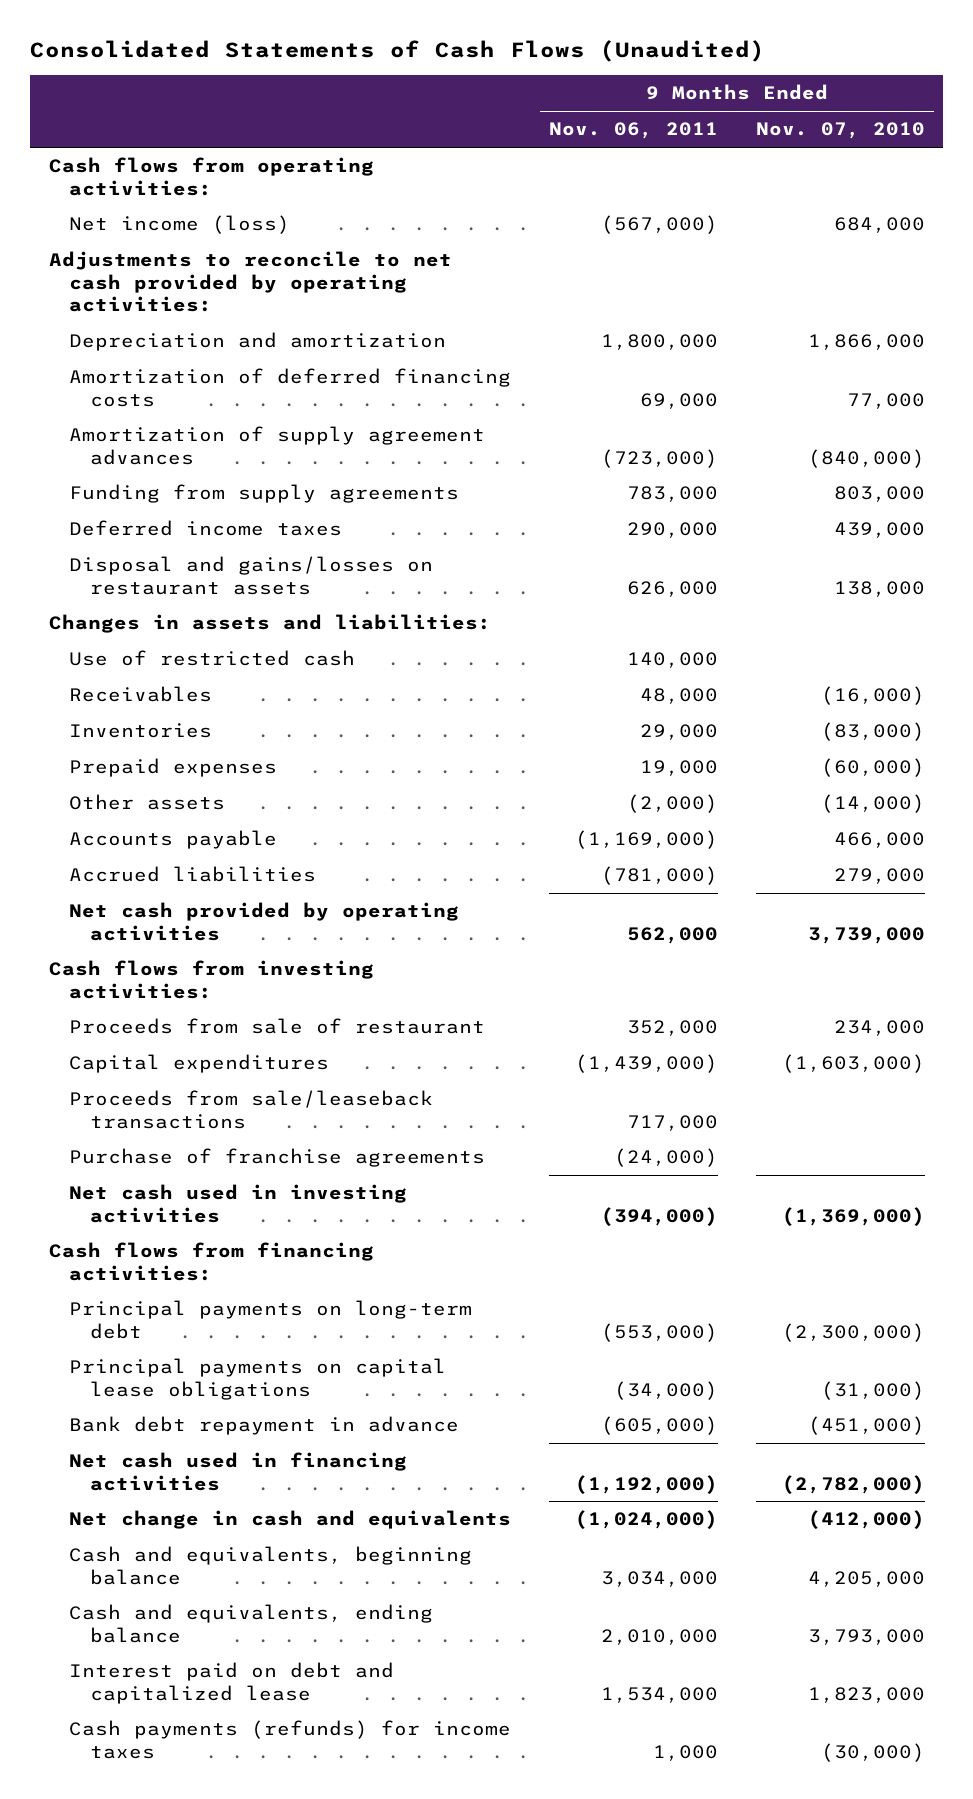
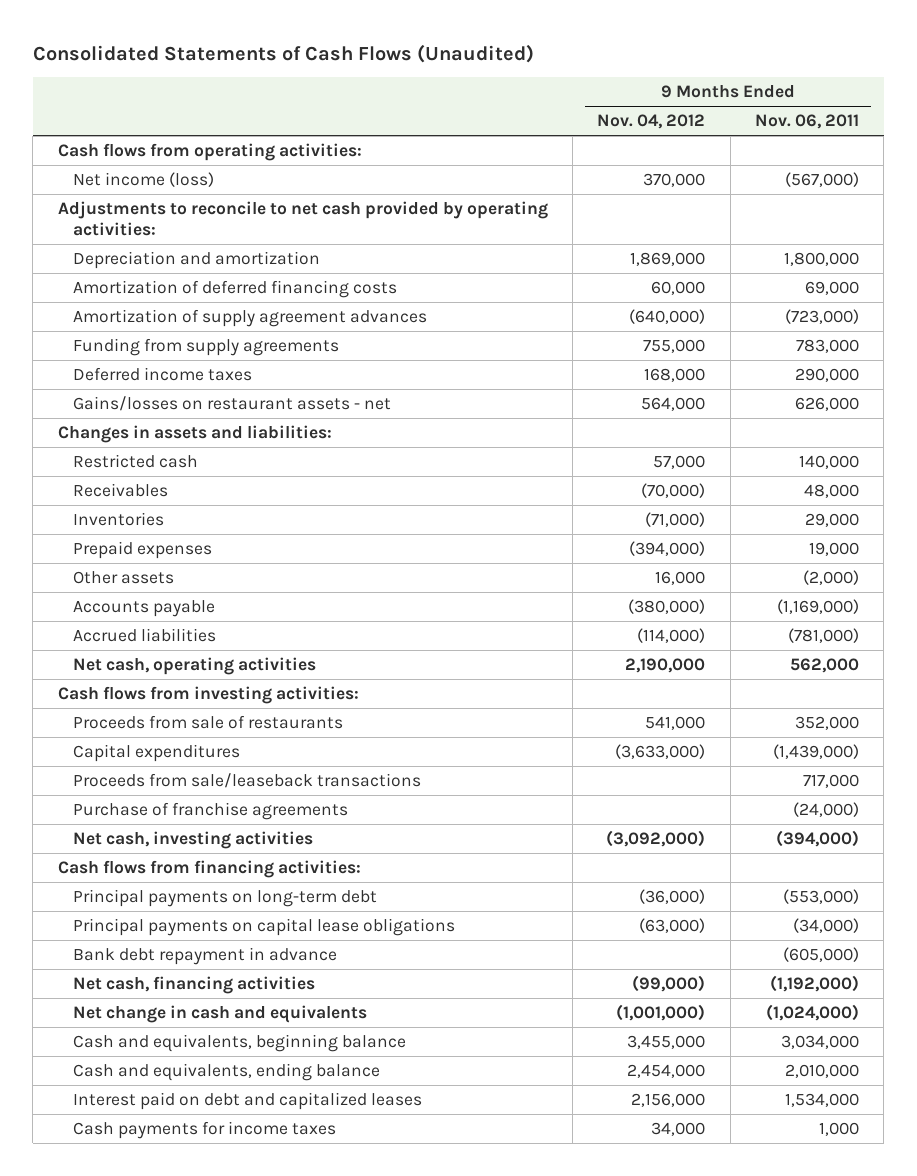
- | 9 Months Ended Nov. 06, 2011 | 9 Months Ended Nov. 07, 2010
+ | 9 Months Ended Nov. 04, 2012 | 9 Months Ended Nov. 06, 2011
- Disposal and gains/losses on restaurant assets | 626,000 | 138,000
+ Gains/losses on restaurant assets - net | 564,000 | 626,000
- Use of restricted cash | 140,000 |
+ Restricted cash | 57,000 | 140,000
- Net cash provided by operating activities | 562,000 | 3,739,000
+ Net cash, operating activities | 2,190,000 | 562,000
- Proceeds from sale of restaurant | 352,000 | 234,000
+ Proceeds from sale of restaurants | 541,000 | 352,000
- Net cash used in investing activities | (394,000) | (1,369,000)
+ Net cash, investing activities | (3,092,000) | (394,000)
- Net cash used in financing activities | (1,192,000) | (2,782,000)
+ Net cash, financing activities | (99,000) | (1,192,000)
- Interest paid on debt and capitalized lease | 1,534,000 | 1,823,000
- Cash payments (refunds) for income taxes | 1,000 | (30,000)
+ Interest paid on debt and capitalized leases | 2,156,000 | 1,534,000
+ Cash payments for income taxes | 34,000 | 1,000

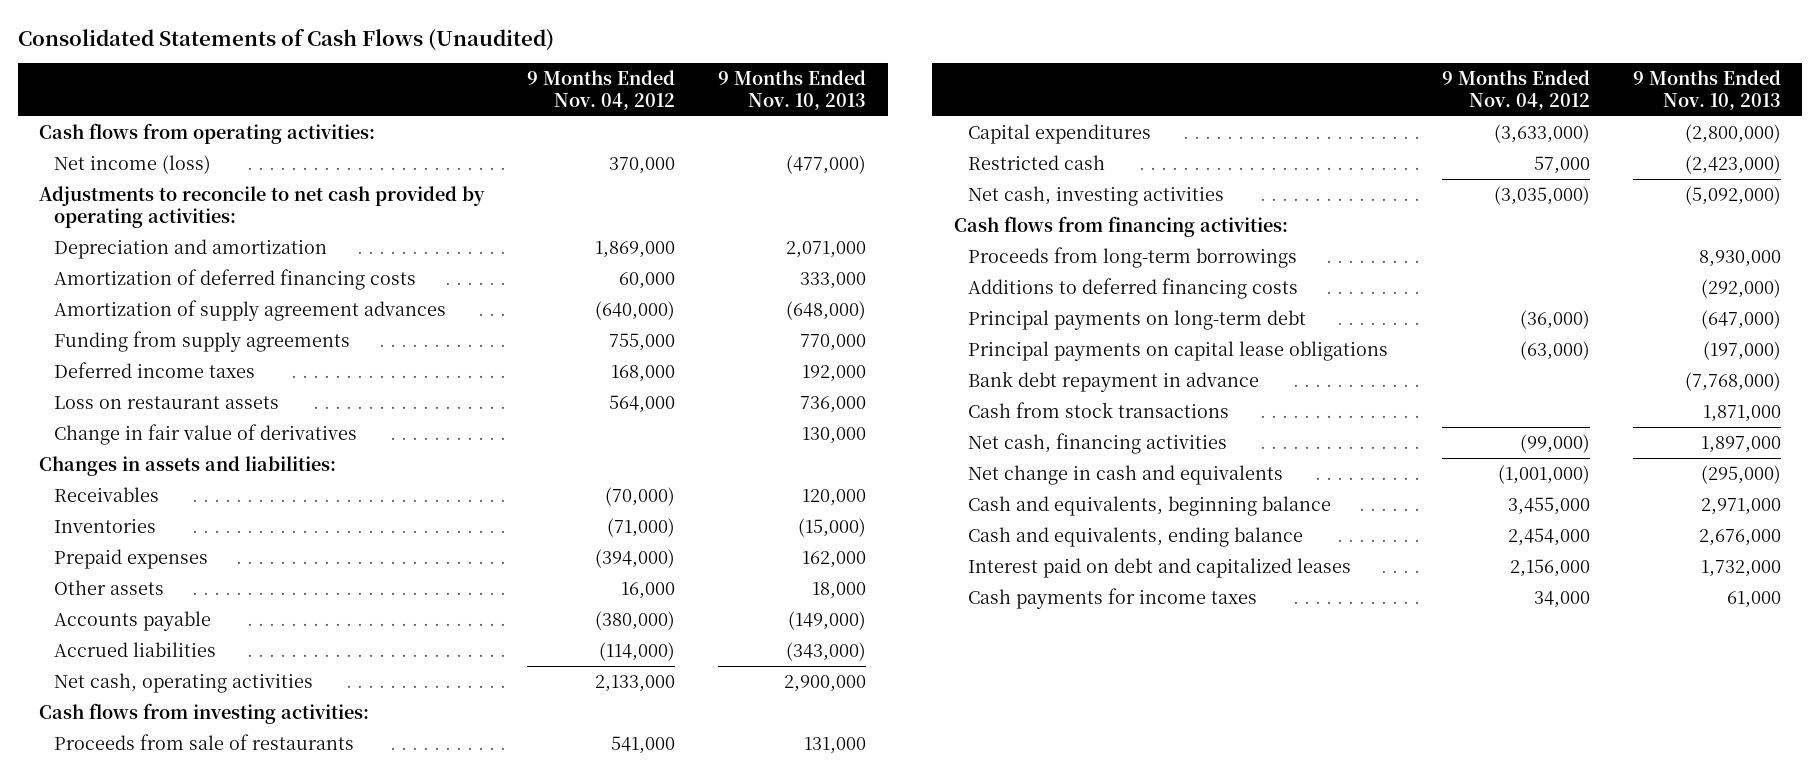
- | 9 Months Ended Nov. 04, 2012 | 9 Months Ended Nov. 06, 2011
+ | 9 Months Ended Nov. 04, 2012 | 9 Months Ended Nov. 10, 2013
- Gains/losses on restaurant assets - net | 564,000 | 626,000
+ Loss on restaurant assets | 564,000 | 736,000
+ Change in fair value of derivatives | | 130,000
- Net cash, operating activities | 2,190,000 | 562,000
+ Net cash, operating activities | 2,133,000 | 2,900,000
- Proceeds from sale/leaseback transactions | | 717,000
- Purchase of franchise agreements | | (24,000)
- Net cash, investing activities | (3,092,000) | (394,000)
moved down: Restricted cash | 57,000 | (2,423,000)
+ Net cash, investing activities | (3,035,000) | (5,092,000)
+ Proceeds from long-term borrowings | | 8,930,000
+ Additions to deferred financing costs | | (292,000)
+ Cash from stock transactions | | 1,871,000

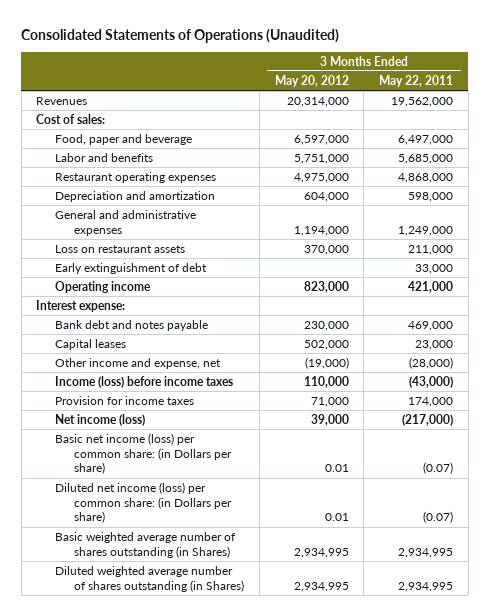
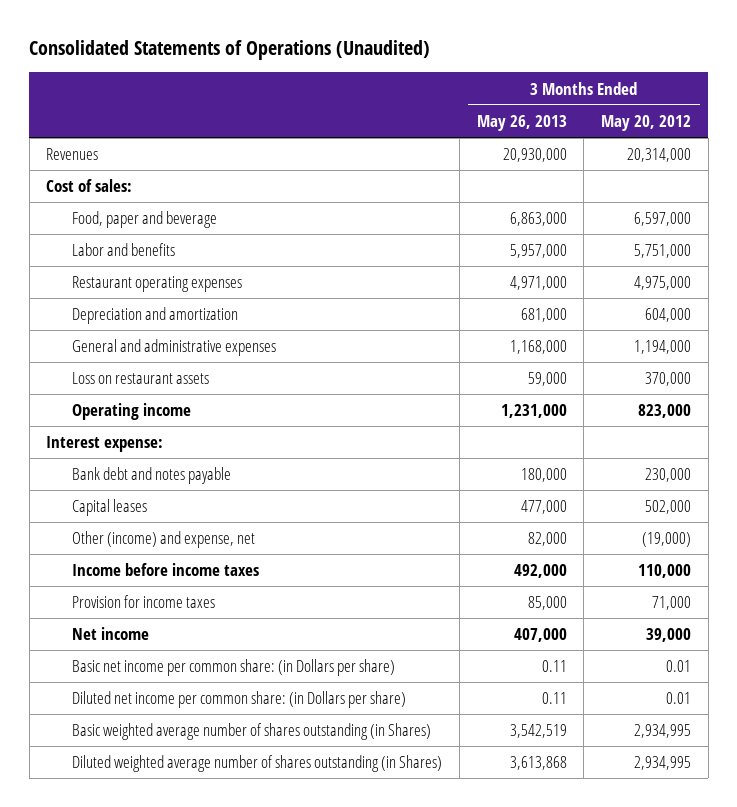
- | 3 Months Ended May 20, 2012 | 3 Months Ended May 22, 2011
+ | 3 Months Ended May 26, 2013 | 3 Months Ended May 20, 2012
- Early extinguishment of debt | | 33,000
- Other income and expense, net | (19,000) | (28,000)
- Income (loss) before income taxes | 110,000 | (43,000)
+ Other (income) and expense, net | 82,000 | (19,000)
+ Income before income taxes | 492,000 | 110,000
- Net income (loss) | 39,000 | (217,000)
- Basic net income (loss) per common share: (in Dollars per share) | 0.01 | (0.07)
- Diluted net income (loss) per common share: (in Dollars per share) | 0.01 | (0.07)
+ Net income | 407,000 | 39,000
+ Basic net income per common share: (in Dollars per share) | 0.11 | 0.01
+ Diluted net income per common share: (in Dollars per share) | 0.11 | 0.01

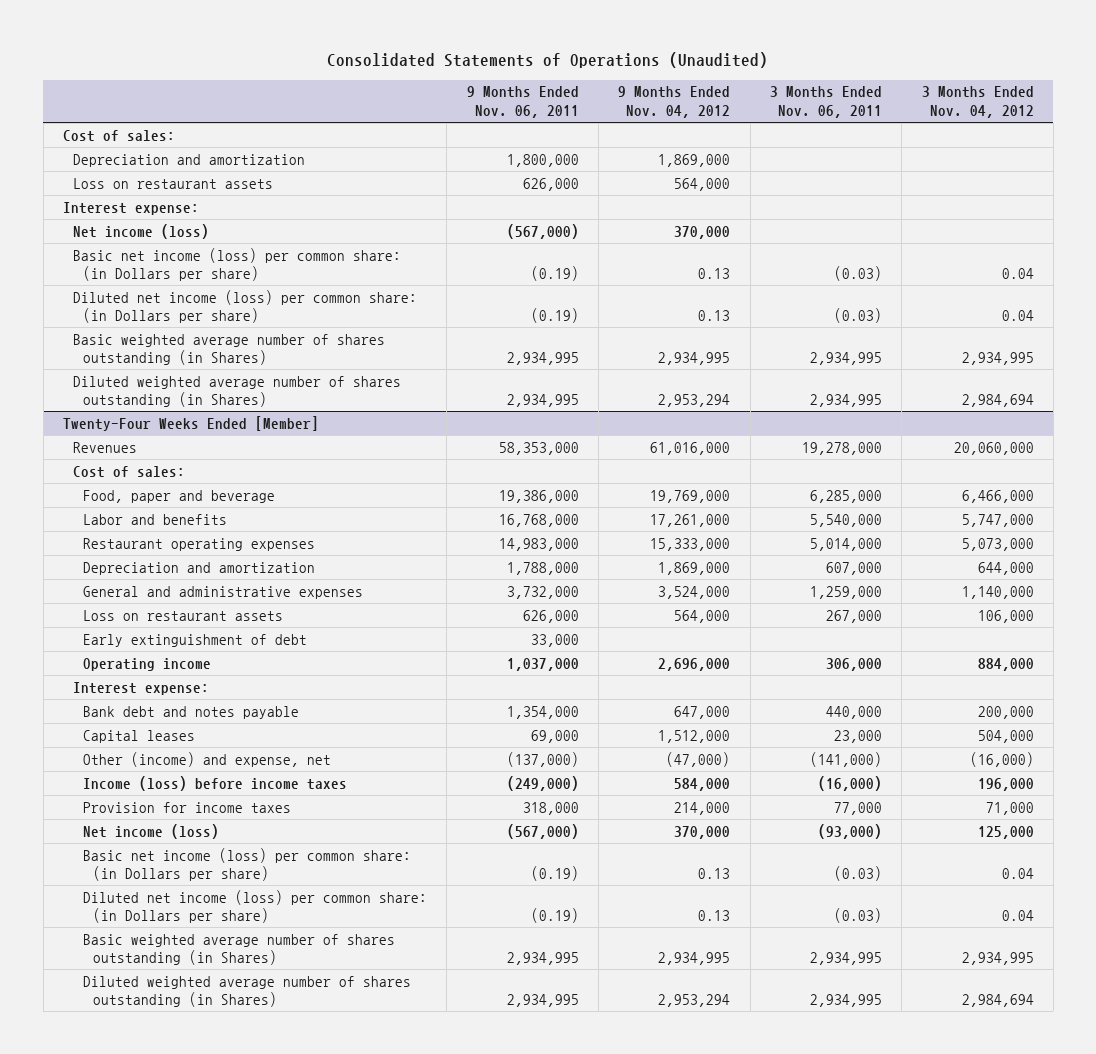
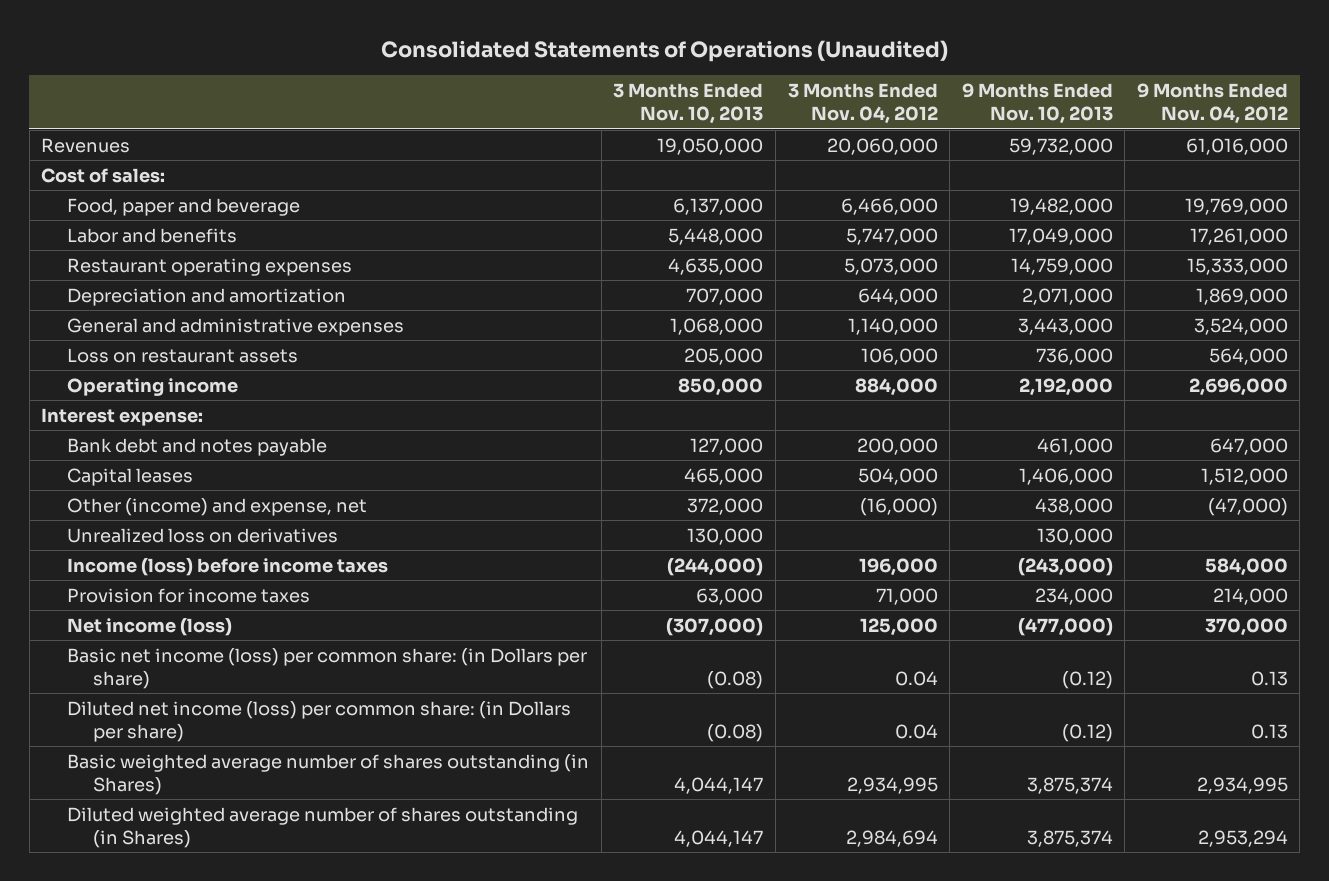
- | 9 Months Ended Nov. 06, 2011 | 9 Months Ended Nov. 04, 2012 | 3 Months Ended Nov. 06, 2011 | 3 Months Ended Nov. 04, 2012
+ | 3 Months Ended Nov. 10, 2013 | 3 Months Ended Nov. 04, 2012 | 9 Months Ended Nov. 10, 2013 | 9 Months Ended Nov. 04, 2012
- Cost of sales:
- Depreciation and amortization | 1,800,000 | 1,869,000 | |
- Loss on restaurant assets | 626,000 | 564,000 | |
- Interest expense:
- Net income (loss) | (567,000) | 370,000 | |
- Basic net income (loss) per common share: (in Dollars per share) | (0.19) | 0.13 | (0.03) | 0.04
- Diluted net income (loss) per common share: (in Dollars per share) | (0.19) | 0.13 | (0.03) | 0.04
- Basic weighted average number of shares outstanding (in Shares) | 2,934,995 | 2,934,995 | 2,934,995 | 2,934,995
- Diluted weighted average number of shares outstanding (in Shares) | 2,934,995 | 2,953,294 | 2,934,995 | 2,984,694
- Twenty-Four Weeks Ended [Member]
- Early extinguishment of debt | 33,000 | | |
+ Unrealized loss on derivatives | 130,000 | | 130,000 |

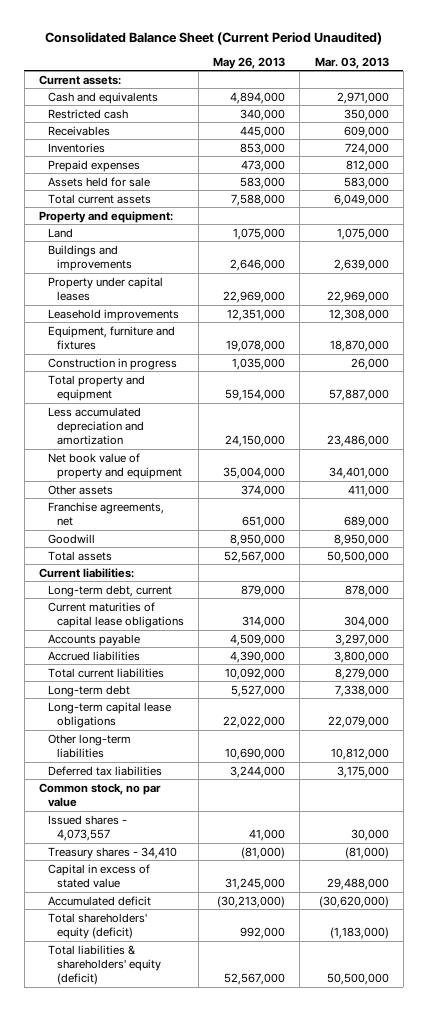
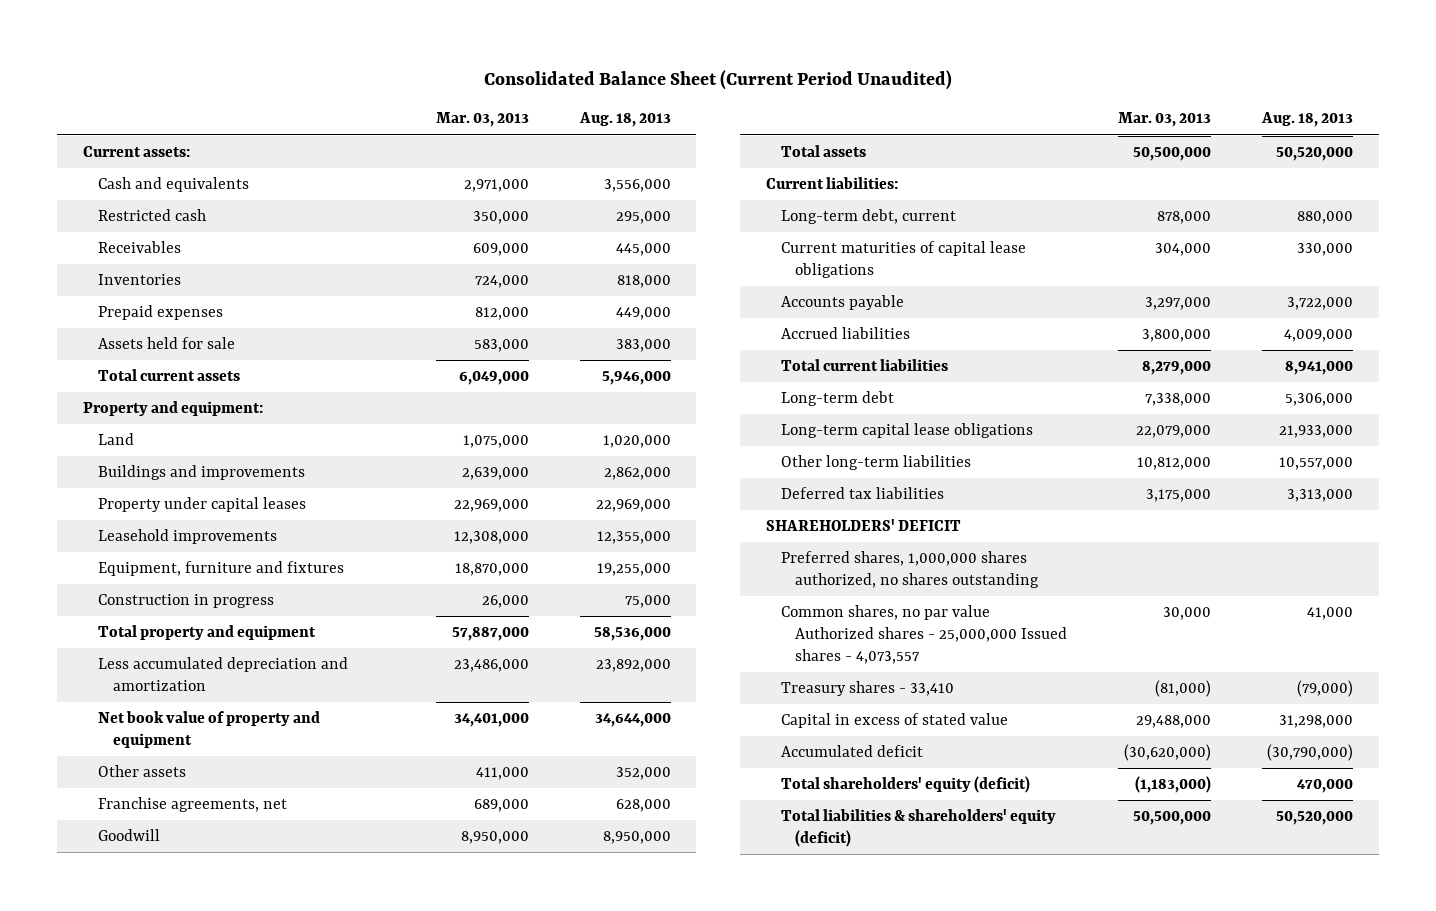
- | May 26, 2013 | Mar. 03, 2013
+ | Mar. 03, 2013 | Aug. 18, 2013
- Common stock, no par value
- Issued shares - 4,073,557 | 41,000 | 30,000
- Treasury shares - 34,410 | (81,000) | (81,000)
+ SHAREHOLDERS' DEFICIT
+ Preferred shares, 1,000,000 shares authorized, no shares outstanding
+ Common shares, no par value Authorized shares - 25,000,000 Issued shares - 4,073,557 | 30,000 | 41,000
+ Treasury shares - 33,410 | (81,000) | (79,000)

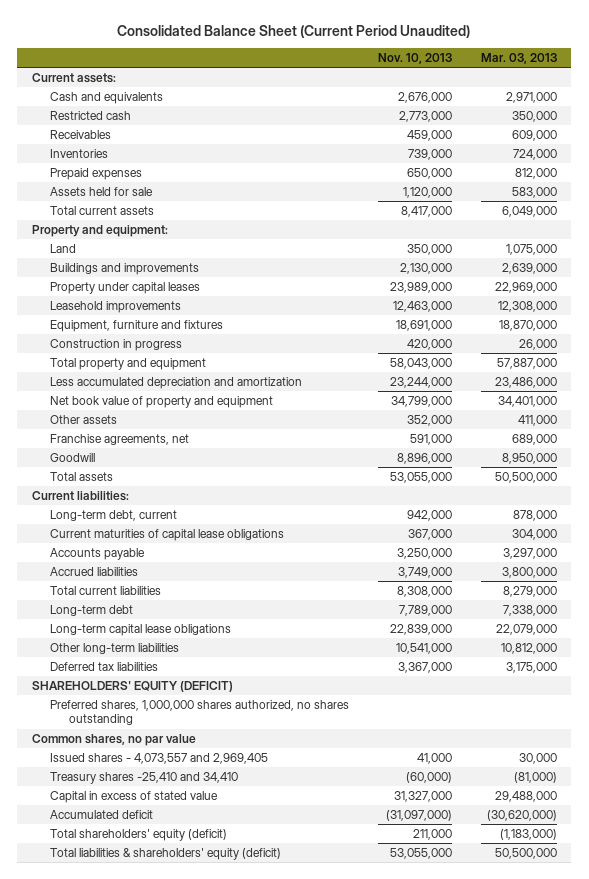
- | Mar. 03, 2013 | Aug. 18, 2013
+ | Nov. 10, 2013 | Mar. 03, 2013
- SHAREHOLDERS' DEFICIT
+ SHAREHOLDERS' EQUITY (DEFICIT)
- Common shares, no par value Authorized shares - 25,000,000 Issued shares - 4,073,557 | 30,000 | 41,000
- Treasury shares - 33,410 | (81,000) | (79,000)
+ Common shares, no par value
+ Issued shares - 4,073,557 and 2,969,405 | 41,000 | 30,000
+ Treasury shares -25,410 and 34,410 | (60,000) | (81,000)

